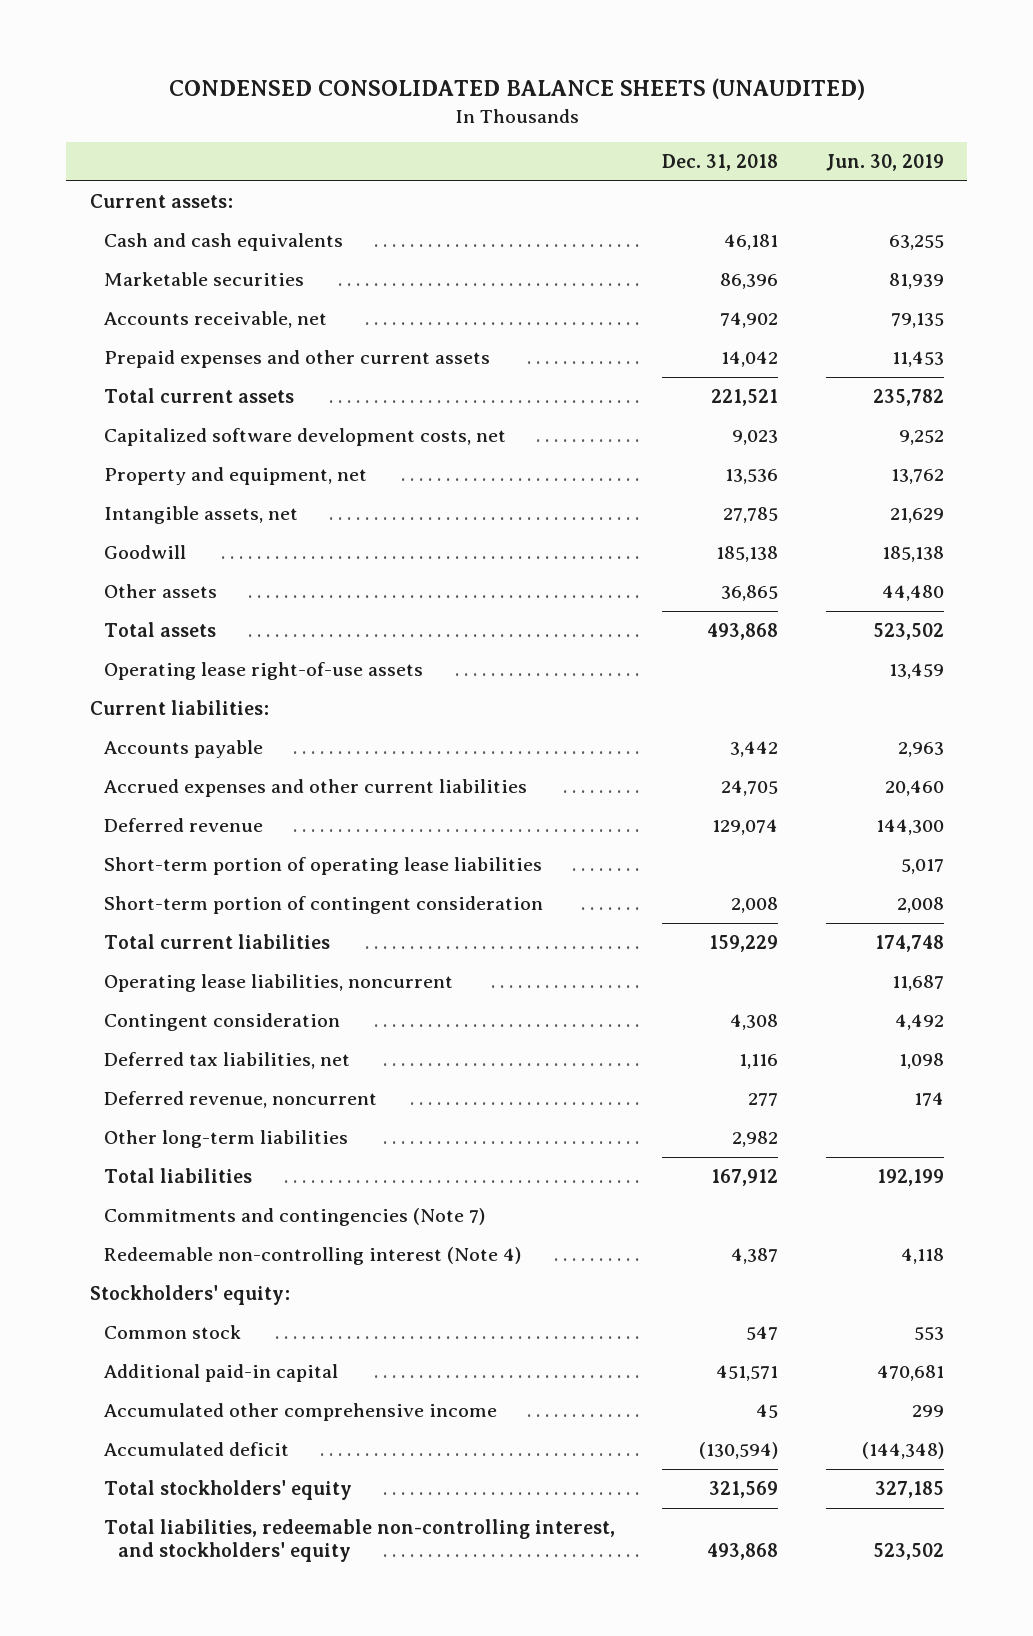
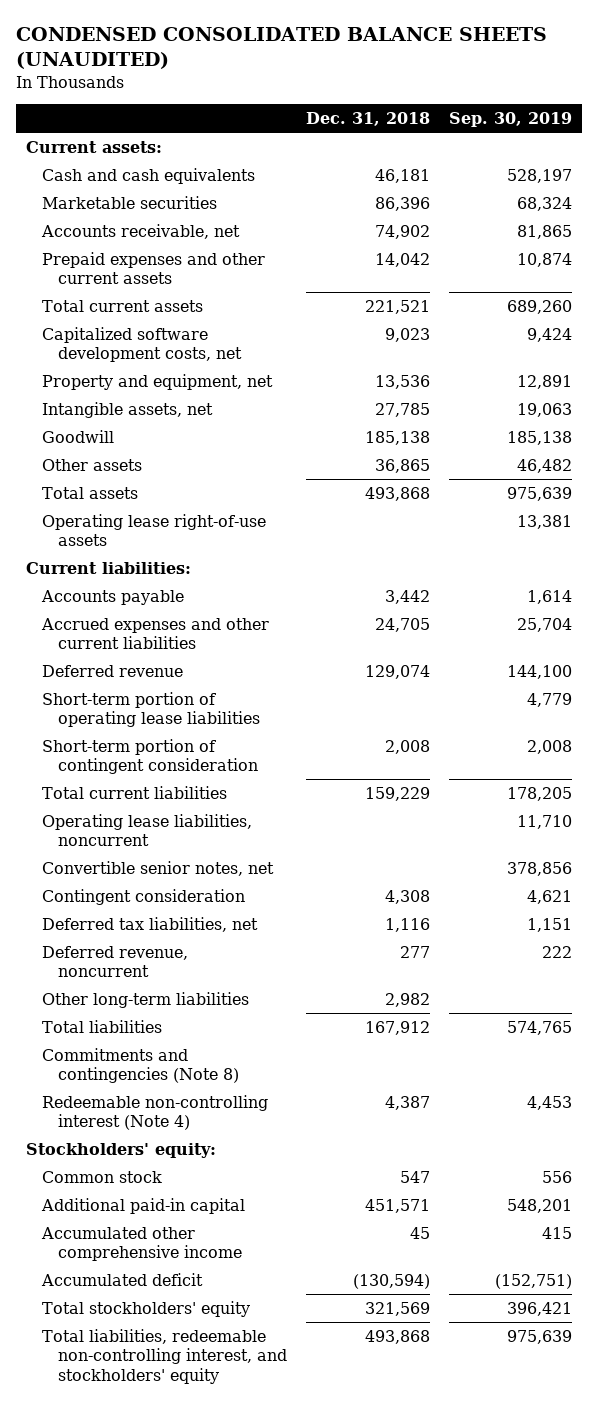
- | Dec. 31, 2018 | Jun. 30, 2019
+ | Dec. 31, 2018 | Sep. 30, 2019
+ Convertible senior notes, net | | 378,856
- Commitments and contingencies (Note 7)
+ Commitments and contingencies (Note 8)

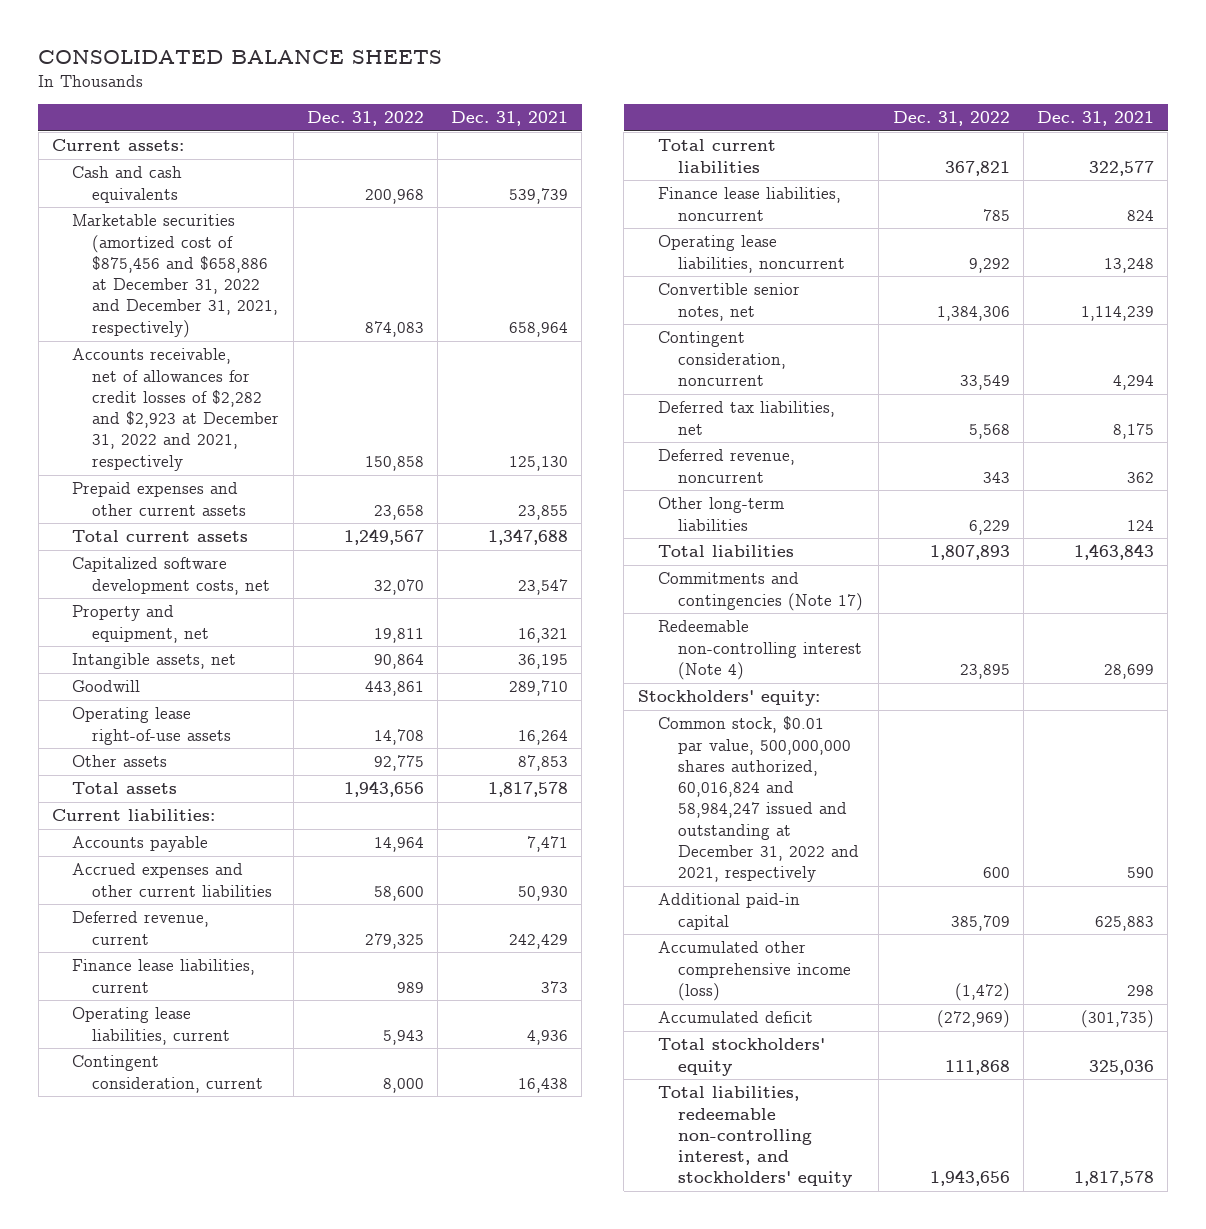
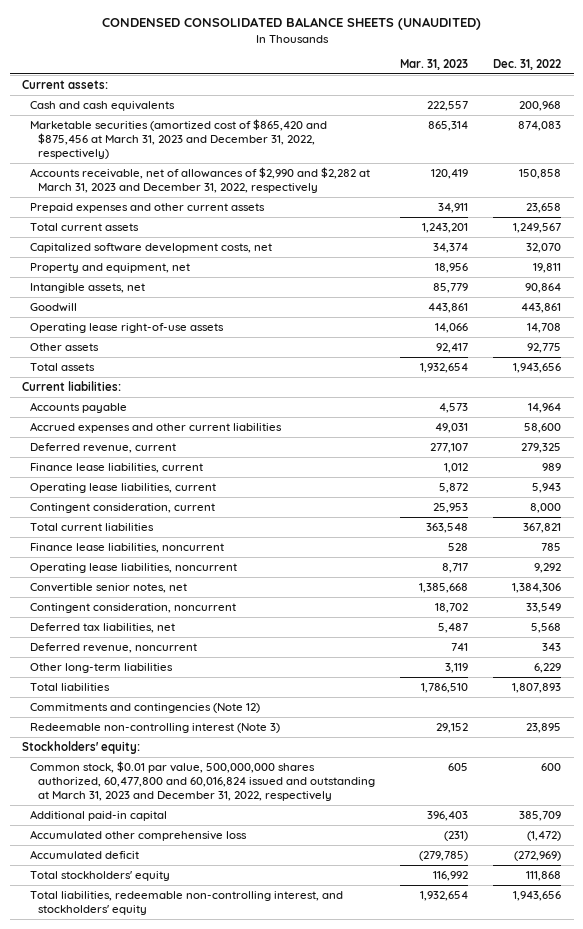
- CONSOLIDATED BALANCE SHEETS
+ CONDENSED CONSOLIDATED BALANCE SHEETS (UNAUDITED)
- | Dec. 31, 2022 | Dec. 31, 2021
+ | Mar. 31, 2023 | Dec. 31, 2022
- Marketable securities (amortized cost of $875,456 and $658,886 at December 31, 2022 and December 31, 2021, respectively) | 874,083 | 658,964
- Accounts receivable, net of allowances for credit losses of $2,282 and $2,923 at December 31, 2022 and 2021, respectively | 150,858 | 125,130
+ Marketable securities (amortized cost of $865,420 and $875,456 at March 31, 2023 and December 31, 2022, respectively) | 865,314 | 874,083
+ Accounts receivable, net of allowances of $2,990 and $2,282 at March 31, 2023 and December 31, 2022, respectively | 120,419 | 150,858
- Commitments and contingencies (Note 17)
- Redeemable non-controlling interest (Note 4) | 23,895 | 28,699
+ Commitments and contingencies (Note 12)
+ Redeemable non-controlling interest (Note 3) | 29,152 | 23,895
- Common stock, $0.01 par value, 500,000,000 shares authorized, 60,016,824 and 58,984,247 issued and outstanding at December 31, 2022 and 2021, respectively | 600 | 590
+ Common stock, $0.01 par value, 500,000,000 shares authorized, 60,477,800 and 60,016,824 issued and outstanding at March 31, 2023 and December 31, 2022, respectively | 605 | 600
- Accumulated other comprehensive income (loss) | (1,472) | 298
+ Accumulated other comprehensive loss | (231) | (1,472)

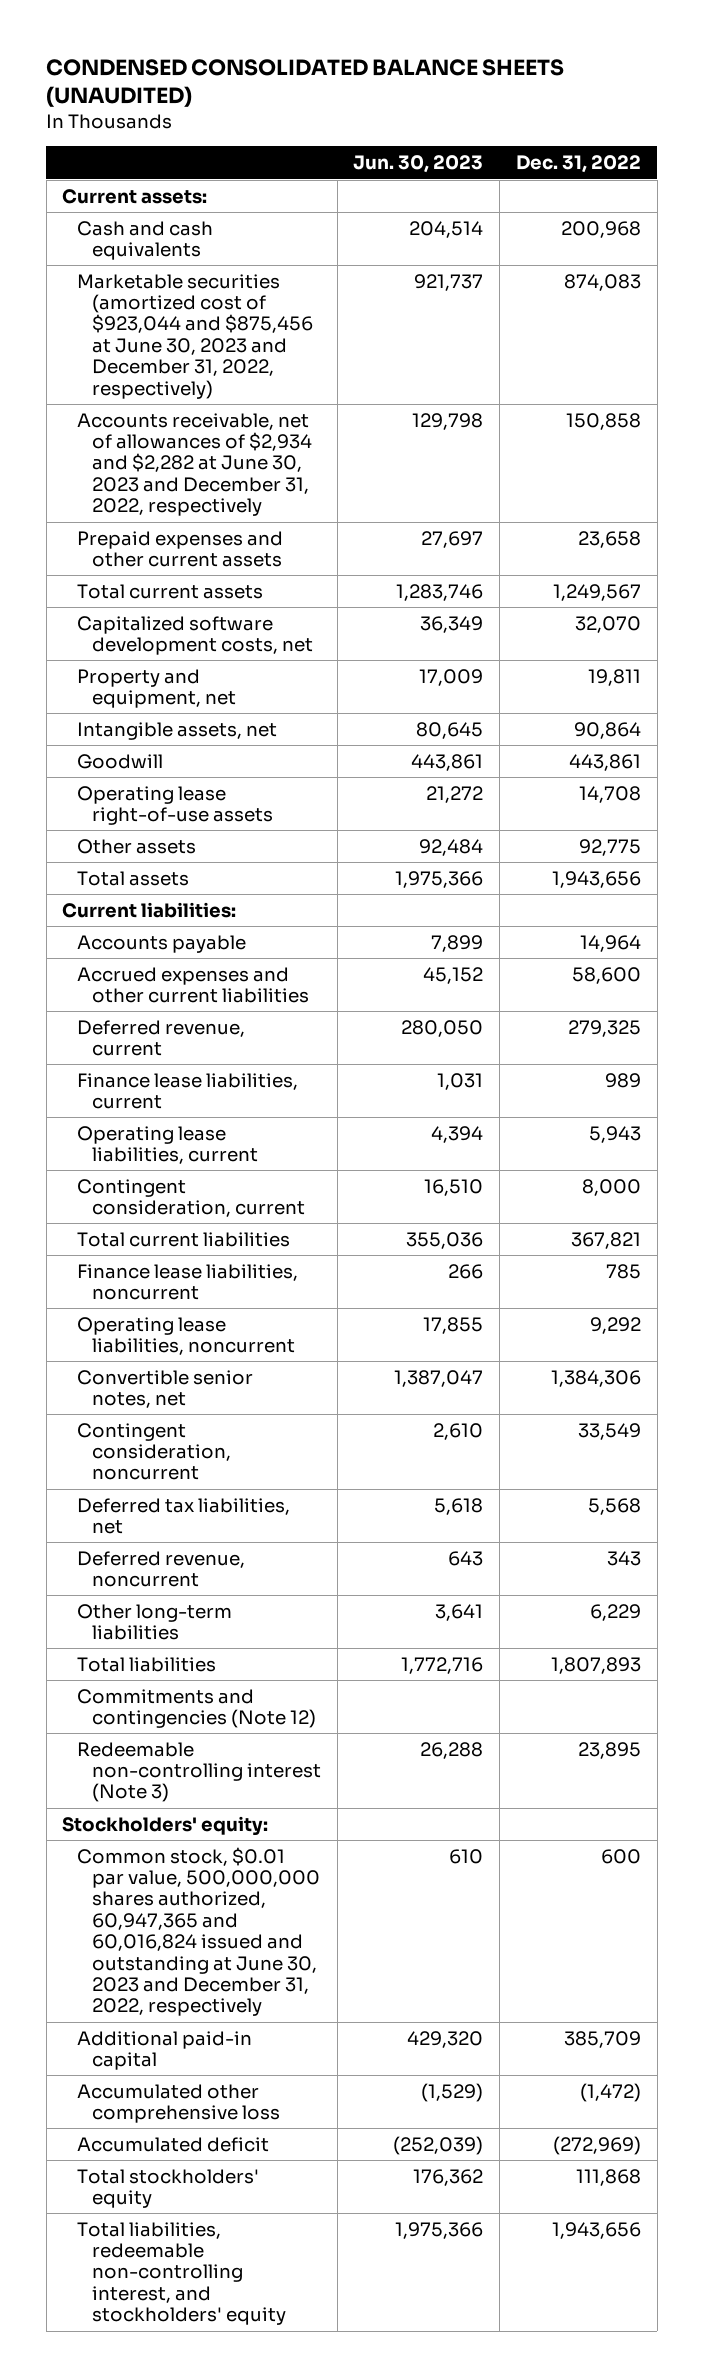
- | Mar. 31, 2023 | Dec. 31, 2022
+ | Jun. 30, 2023 | Dec. 31, 2022
- Marketable securities (amortized cost of $865,420 and $875,456 at March 31, 2023 and December 31, 2022, respectively) | 865,314 | 874,083
- Accounts receivable, net of allowances of $2,990 and $2,282 at March 31, 2023 and December 31, 2022, respectively | 120,419 | 150,858
+ Marketable securities (amortized cost of $923,044 and $875,456 at June 30, 2023 and December 31, 2022, respectively) | 921,737 | 874,083
+ Accounts receivable, net of allowances of $2,934 and $2,282 at June 30, 2023 and December 31, 2022, respectively | 129,798 | 150,858
- Common stock, $0.01 par value, 500,000,000 shares authorized, 60,477,800 and 60,016,824 issued and outstanding at March 31, 2023 and December 31, 2022, respectively | 605 | 600
+ Common stock, $0.01 par value, 500,000,000 shares authorized, 60,947,365 and 60,016,824 issued and outstanding at June 30, 2023 and December 31, 2022, respectively | 610 | 600

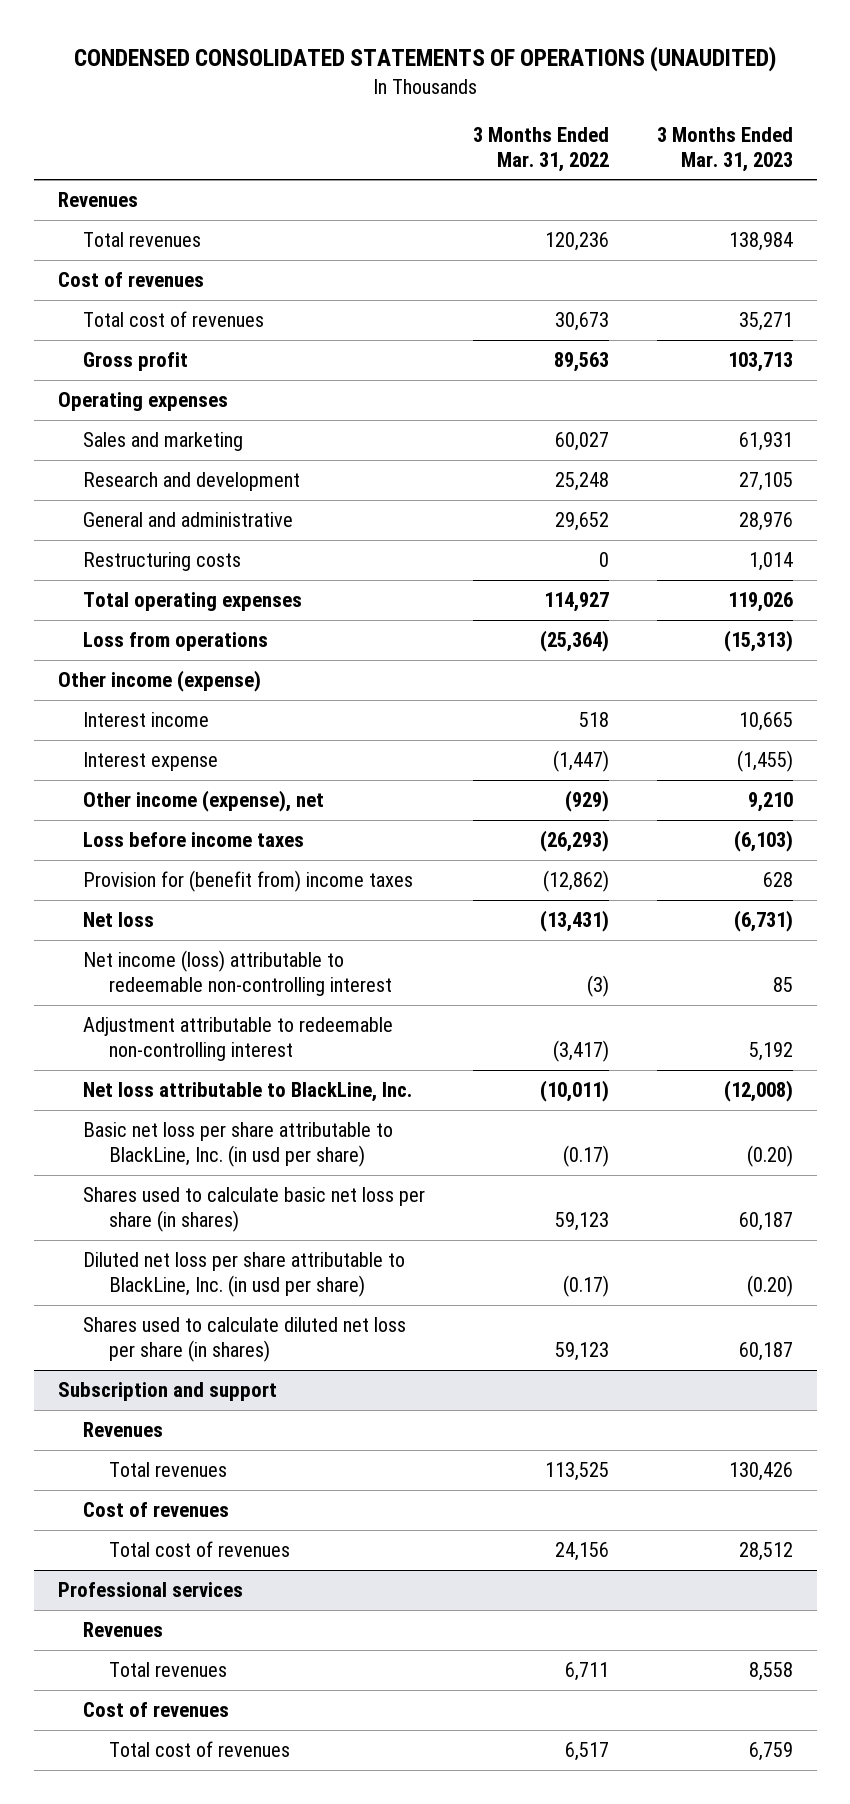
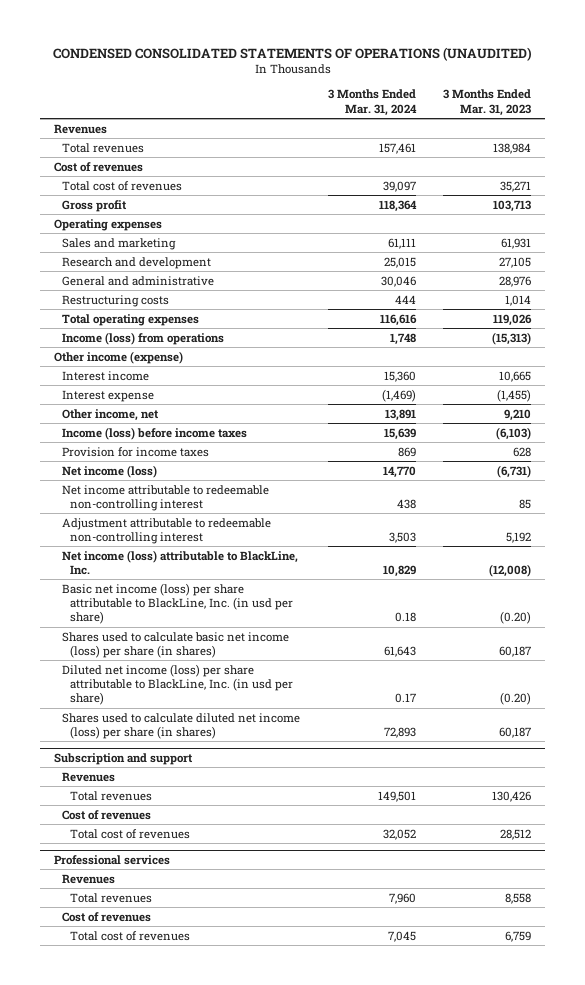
- | 3 Months Ended Mar. 31, 2022 | 3 Months Ended Mar. 31, 2023
+ | 3 Months Ended Mar. 31, 2024 | 3 Months Ended Mar. 31, 2023
- Loss from operations | (25,364) | (15,313)
+ Income (loss) from operations | 1,748 | (15,313)
- Other income (expense), net | (929) | 9,210
- Loss before income taxes | (26,293) | (6,103)
- Provision for (benefit from) income taxes | (12,862) | 628
- Net loss | (13,431) | (6,731)
- Net income (loss) attributable to redeemable non-controlling interest | (3) | 85
+ Other income, net | 13,891 | 9,210
+ Income (loss) before income taxes | 15,639 | (6,103)
+ Provision for income taxes | 869 | 628
+ Net income (loss) | 14,770 | (6,731)
+ Net income attributable to redeemable non-controlling interest | 438 | 85
- Net loss attributable to BlackLine, Inc. | (10,011) | (12,008)
- Basic net loss per share attributable to BlackLine, Inc. (in usd per share) | (0.17) | (0.20)
- Shares used to calculate basic net loss per share (in shares) | 59,123 | 60,187
- Diluted net loss per share attributable to BlackLine, Inc. (in usd per share) | (0.17) | (0.20)
- Shares used to calculate diluted net loss per share (in shares) | 59,123 | 60,187
+ Net income (loss) attributable to BlackLine, Inc. | 10,829 | (12,008)
+ Basic net income (loss) per share attributable to BlackLine, Inc. (in usd per share) | 0.18 | (0.20)
+ Shares used to calculate basic net income (loss) per share (in shares) | 61,643 | 60,187
+ Diluted net income (loss) per share attributable to BlackLine, Inc. (in usd per share) | 0.17 | (0.20)
+ Shares used to calculate diluted net income (loss) per share (in shares) | 72,893 | 60,187

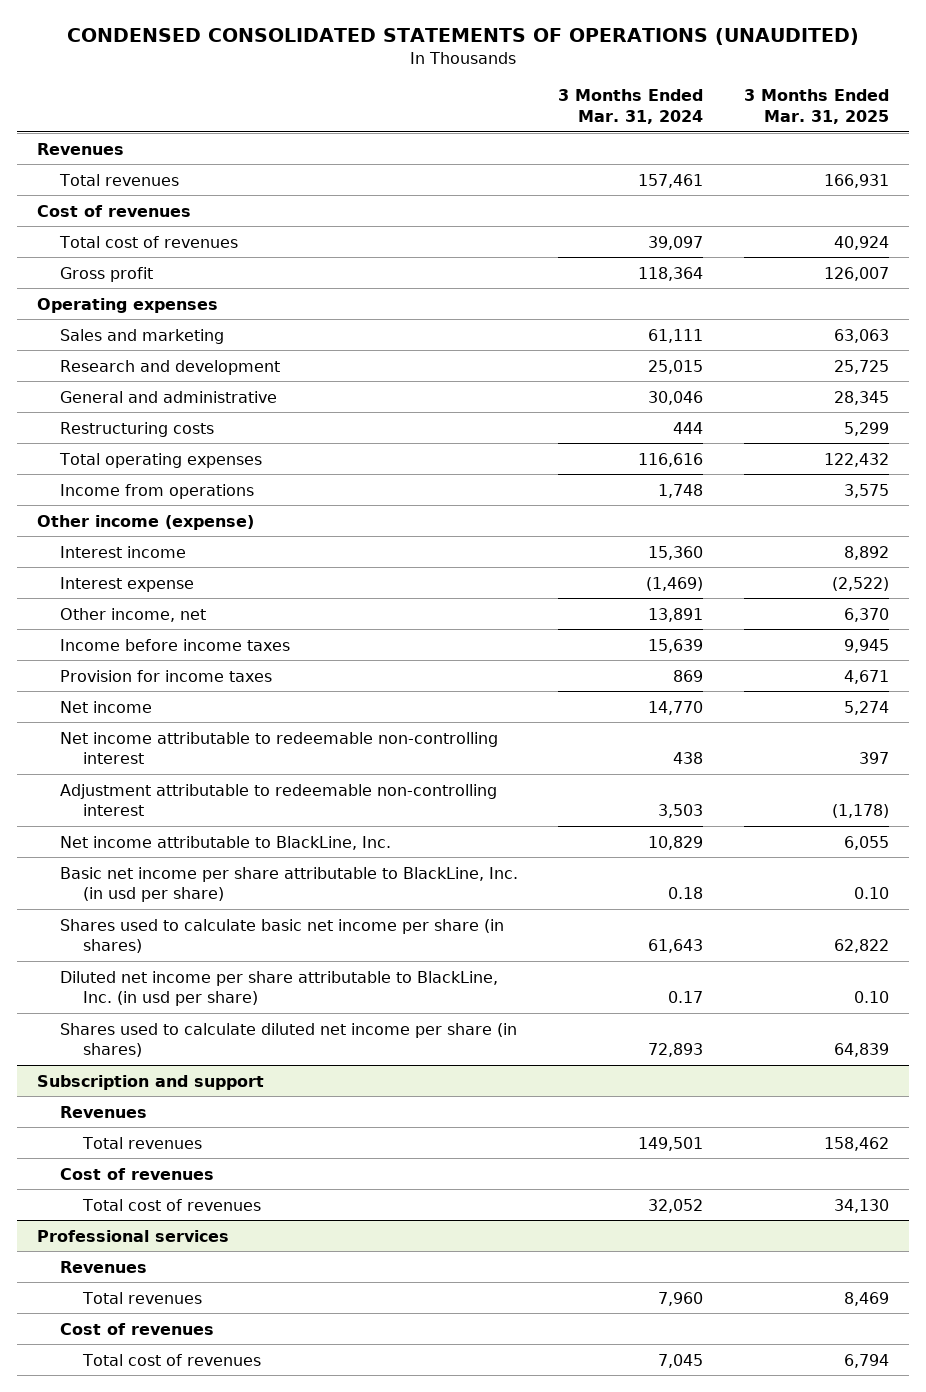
- | 3 Months Ended Mar. 31, 2024 | 3 Months Ended Mar. 31, 2023
+ | 3 Months Ended Mar. 31, 2024 | 3 Months Ended Mar. 31, 2025
- Income (loss) from operations | 1,748 | (15,313)
+ Income from operations | 1,748 | 3,575
- Income (loss) before income taxes | 15,639 | (6,103)
+ Income before income taxes | 15,639 | 9,945
- Net income (loss) | 14,770 | (6,731)
+ Net income | 14,770 | 5,274
- Net income (loss) attributable to BlackLine, Inc. | 10,829 | (12,008)
- Basic net income (loss) per share attributable to BlackLine, Inc. (in usd per share) | 0.18 | (0.20)
- Shares used to calculate basic net income (loss) per share (in shares) | 61,643 | 60,187
- Diluted net income (loss) per share attributable to BlackLine, Inc. (in usd per share) | 0.17 | (0.20)
- Shares used to calculate diluted net income (loss) per share (in shares) | 72,893 | 60,187
+ Net income attributable to BlackLine, Inc. | 10,829 | 6,055
+ Basic net income per share attributable to BlackLine, Inc. (in usd per share) | 0.18 | 0.10
+ Shares used to calculate basic net income per share (in shares) | 61,643 | 62,822
+ Diluted net income per share attributable to BlackLine, Inc. (in usd per share) | 0.17 | 0.10
+ Shares used to calculate diluted net income per share (in shares) | 72,893 | 64,839

